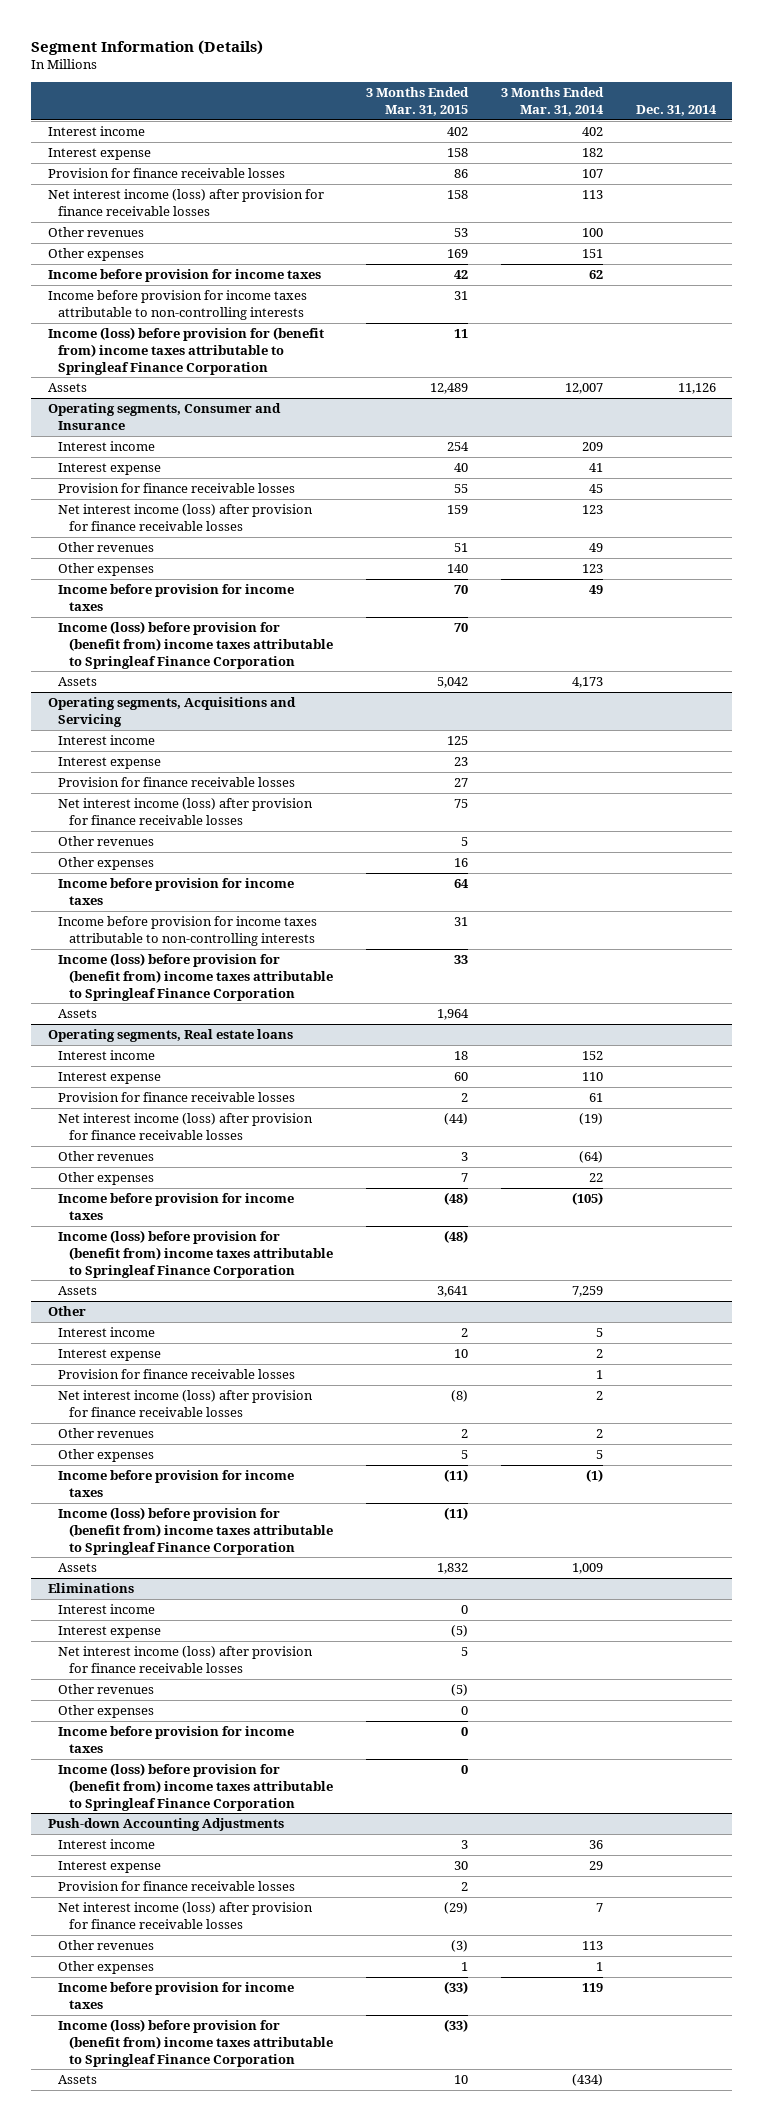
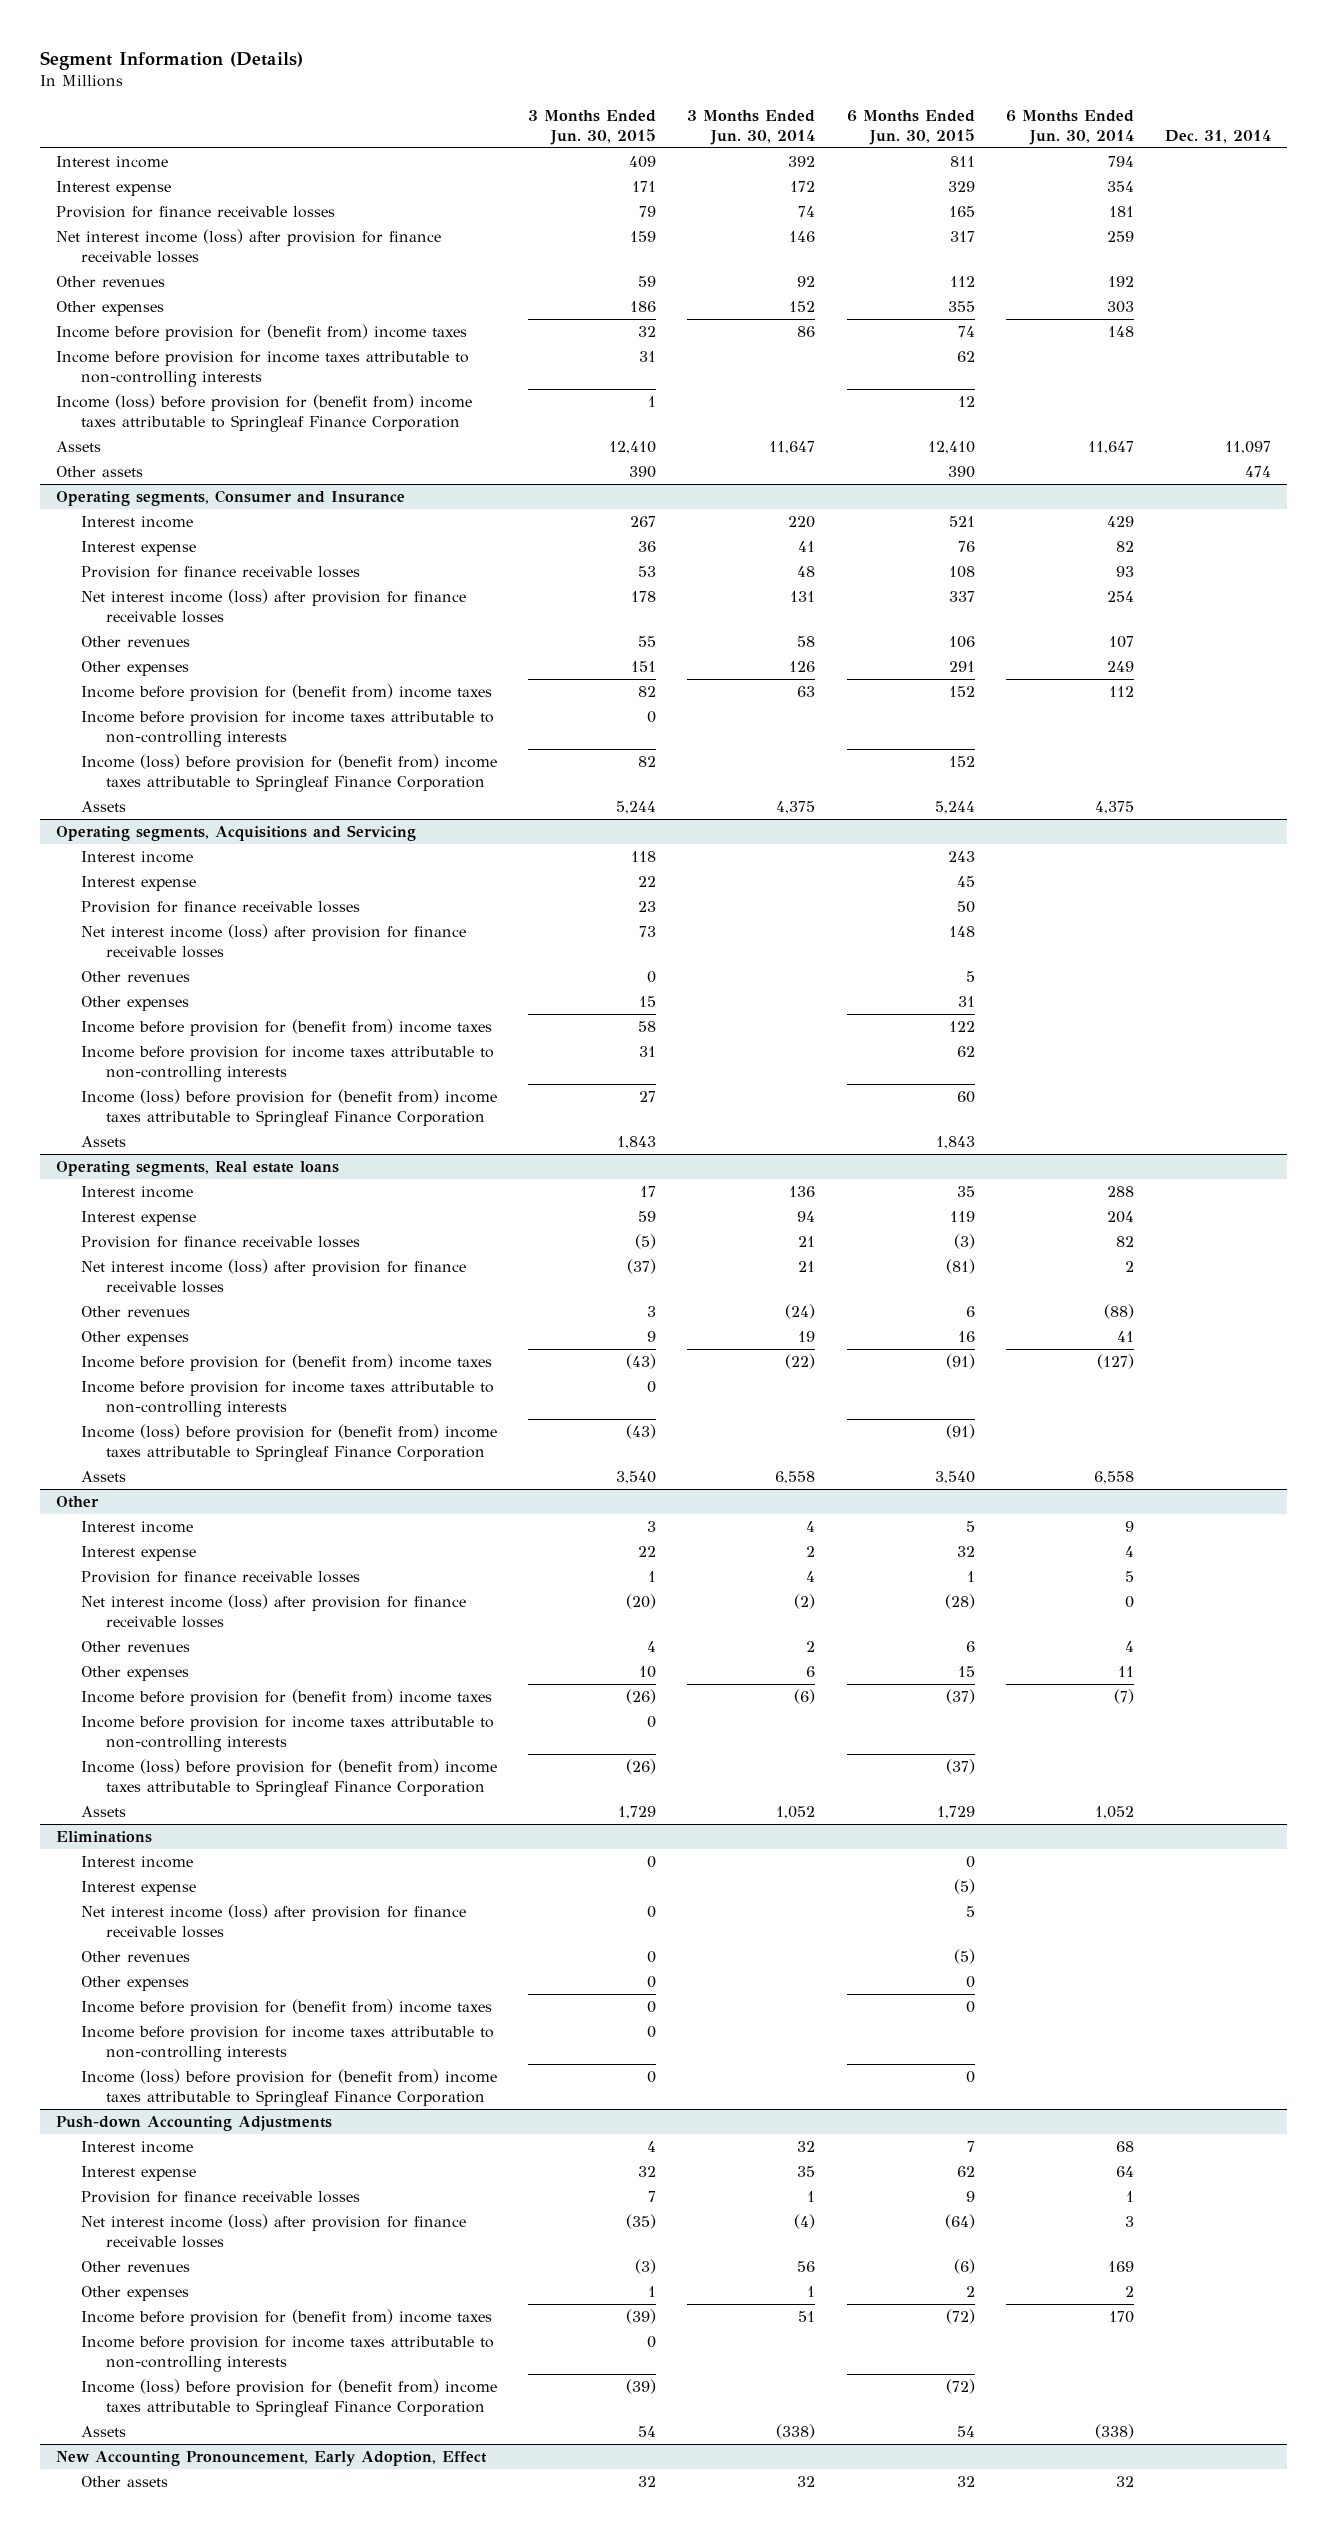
- | 3 Months Ended Mar. 31, 2015 | 3 Months Ended Mar. 31, 2014 | Dec. 31, 2014
+ | 3 Months Ended Jun. 30, 2015 | 3 Months Ended Jun. 30, 2014 | 6 Months Ended Jun. 30, 2015 | 6 Months Ended Jun. 30, 2014 | Dec. 31, 2014
- Income before provision for income taxes | 42 | 62 |
+ Income before provision for (benefit from) income taxes | 32 | 86 | 74 | 148 |
- Assets | 12,489 | 12,007 | 11,126
+ Assets | 12,410 | 11,647 | 12,410 | 11,647 | 11,097
+ Other assets | 390 | | 390 | | 474
@ Operating segments, Consumer and Insurance
- Income before provision for income taxes | 70 | 49 |
+ Income before provision for (benefit from) income taxes | 82 | 63 | 152 | 112 |
+ Income before provision for income taxes attributable to non-controlling interests | 0 | | | |
@ Operating segments, Acquisitions and Servicing
- Income before provision for income taxes | 64 | |
+ Income before provision for (benefit from) income taxes | 58 | | 122 | |
@ Operating segments, Real estate loans
- Income before provision for income taxes | (48) | (105) |
+ Income before provision for (benefit from) income taxes | (43) | (22) | (91) | (127) |
+ Income before provision for income taxes attributable to non-controlling interests | 0 | | | |
@ Other
- Income before provision for income taxes | (11) | (1) |
+ Income before provision for (benefit from) income taxes | (26) | (6) | (37) | (7) |
+ Income before provision for income taxes attributable to non-controlling interests | 0 | | | |
@ Eliminations
- Income before provision for income taxes | 0 | |
+ Income before provision for (benefit from) income taxes | 0 | | 0 | |
+ Income before provision for income taxes attributable to non-controlling interests | 0 | | | |
@ Push-down Accounting Adjustments
- Income before provision for income taxes | (33) | 119 |
+ Income before provision for (benefit from) income taxes | (39) | 51 | (72) | 170 |
+ Income before provision for income taxes attributable to non-controlling interests | 0 | | | |
+ New Accounting Pronouncement, Early Adoption, Effect
+ Other assets | 32 | 32 | 32 | 32 |

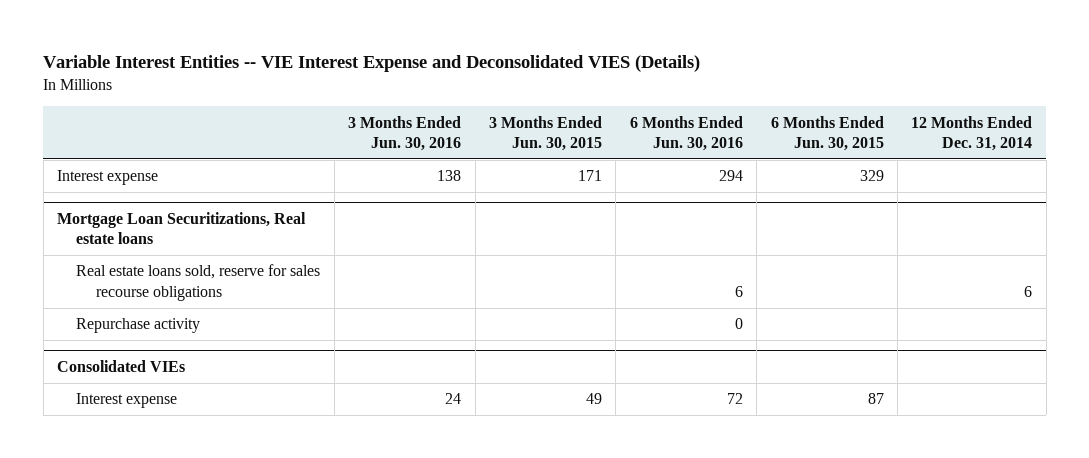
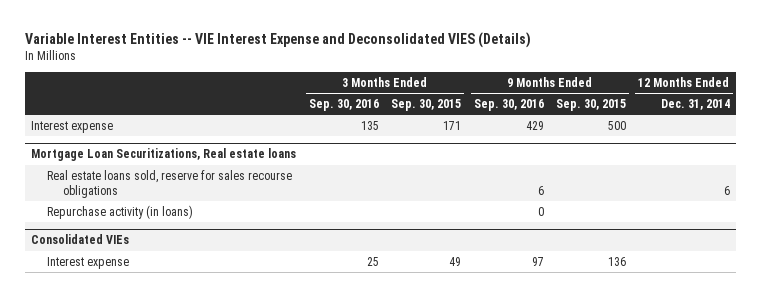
- | 3 Months Ended Jun. 30, 2016 | 3 Months Ended Jun. 30, 2015 | 6 Months Ended Jun. 30, 2016 | 6 Months Ended Jun. 30, 2015 | 12 Months Ended Dec. 31, 2014
+ | 3 Months Ended Sep. 30, 2016 | 3 Months Ended Sep. 30, 2015 | 9 Months Ended Sep. 30, 2016 | 9 Months Ended Sep. 30, 2015 | 12 Months Ended Dec. 31, 2014
@ Mortgage Loan Securitizations, Real estate loans
- Repurchase activity | | | 0 | |
+ Repurchase activity (in loans) | | | 0 | |

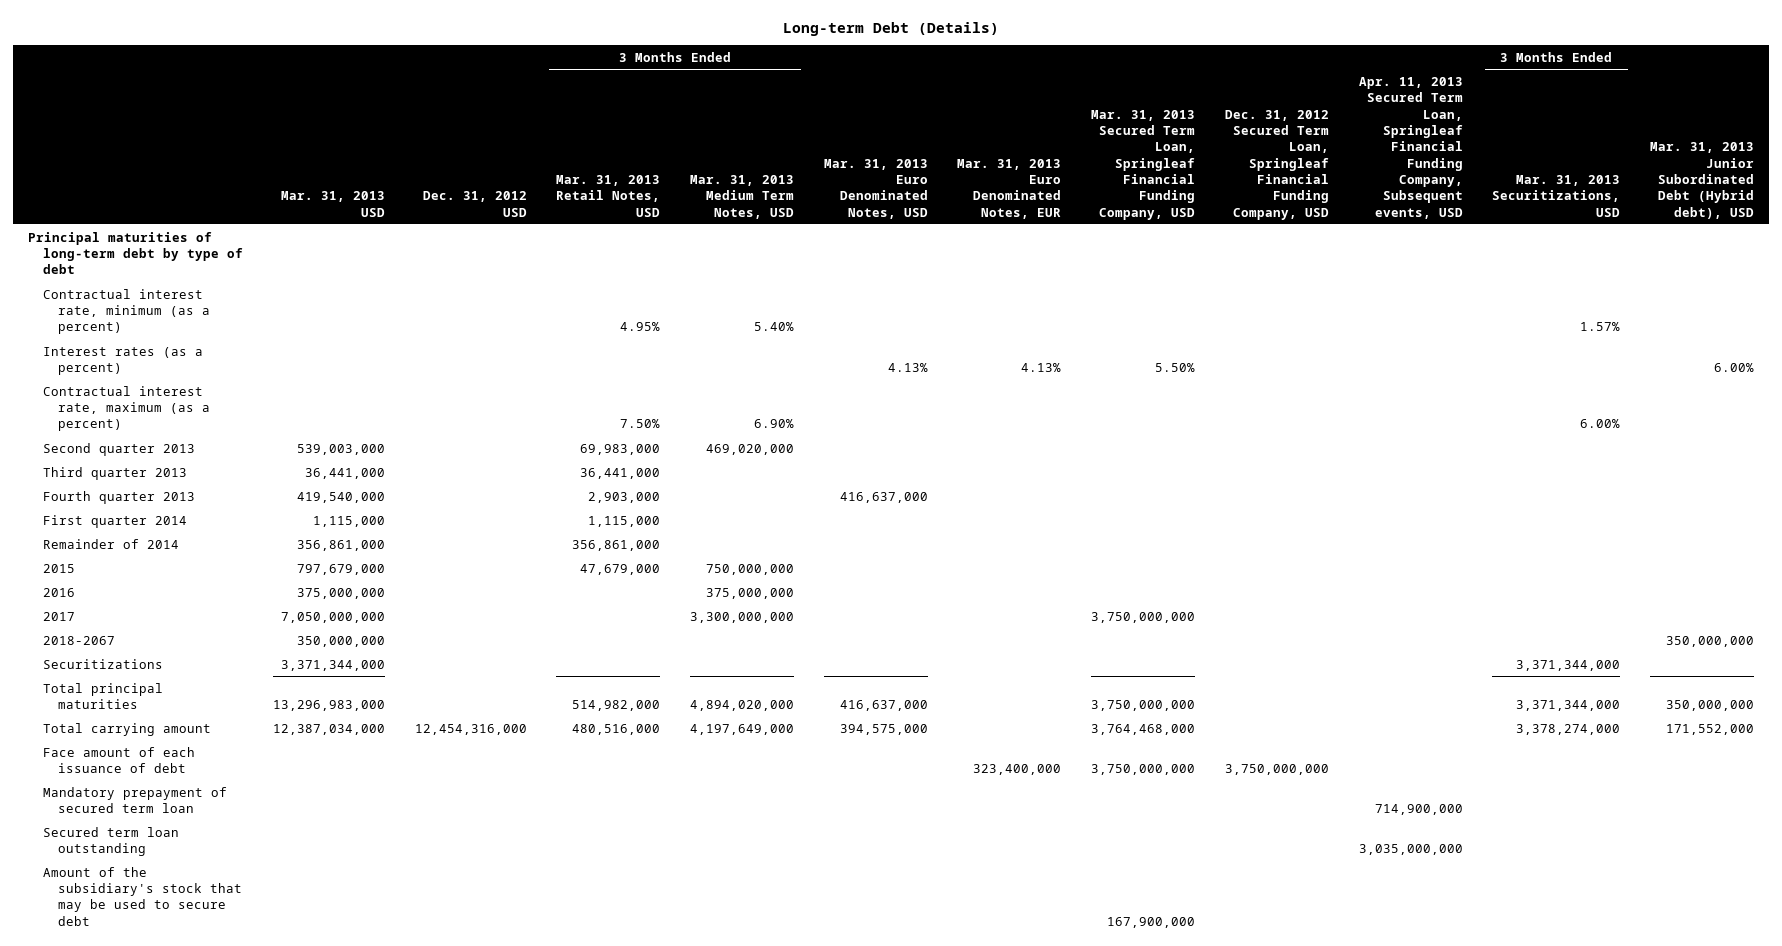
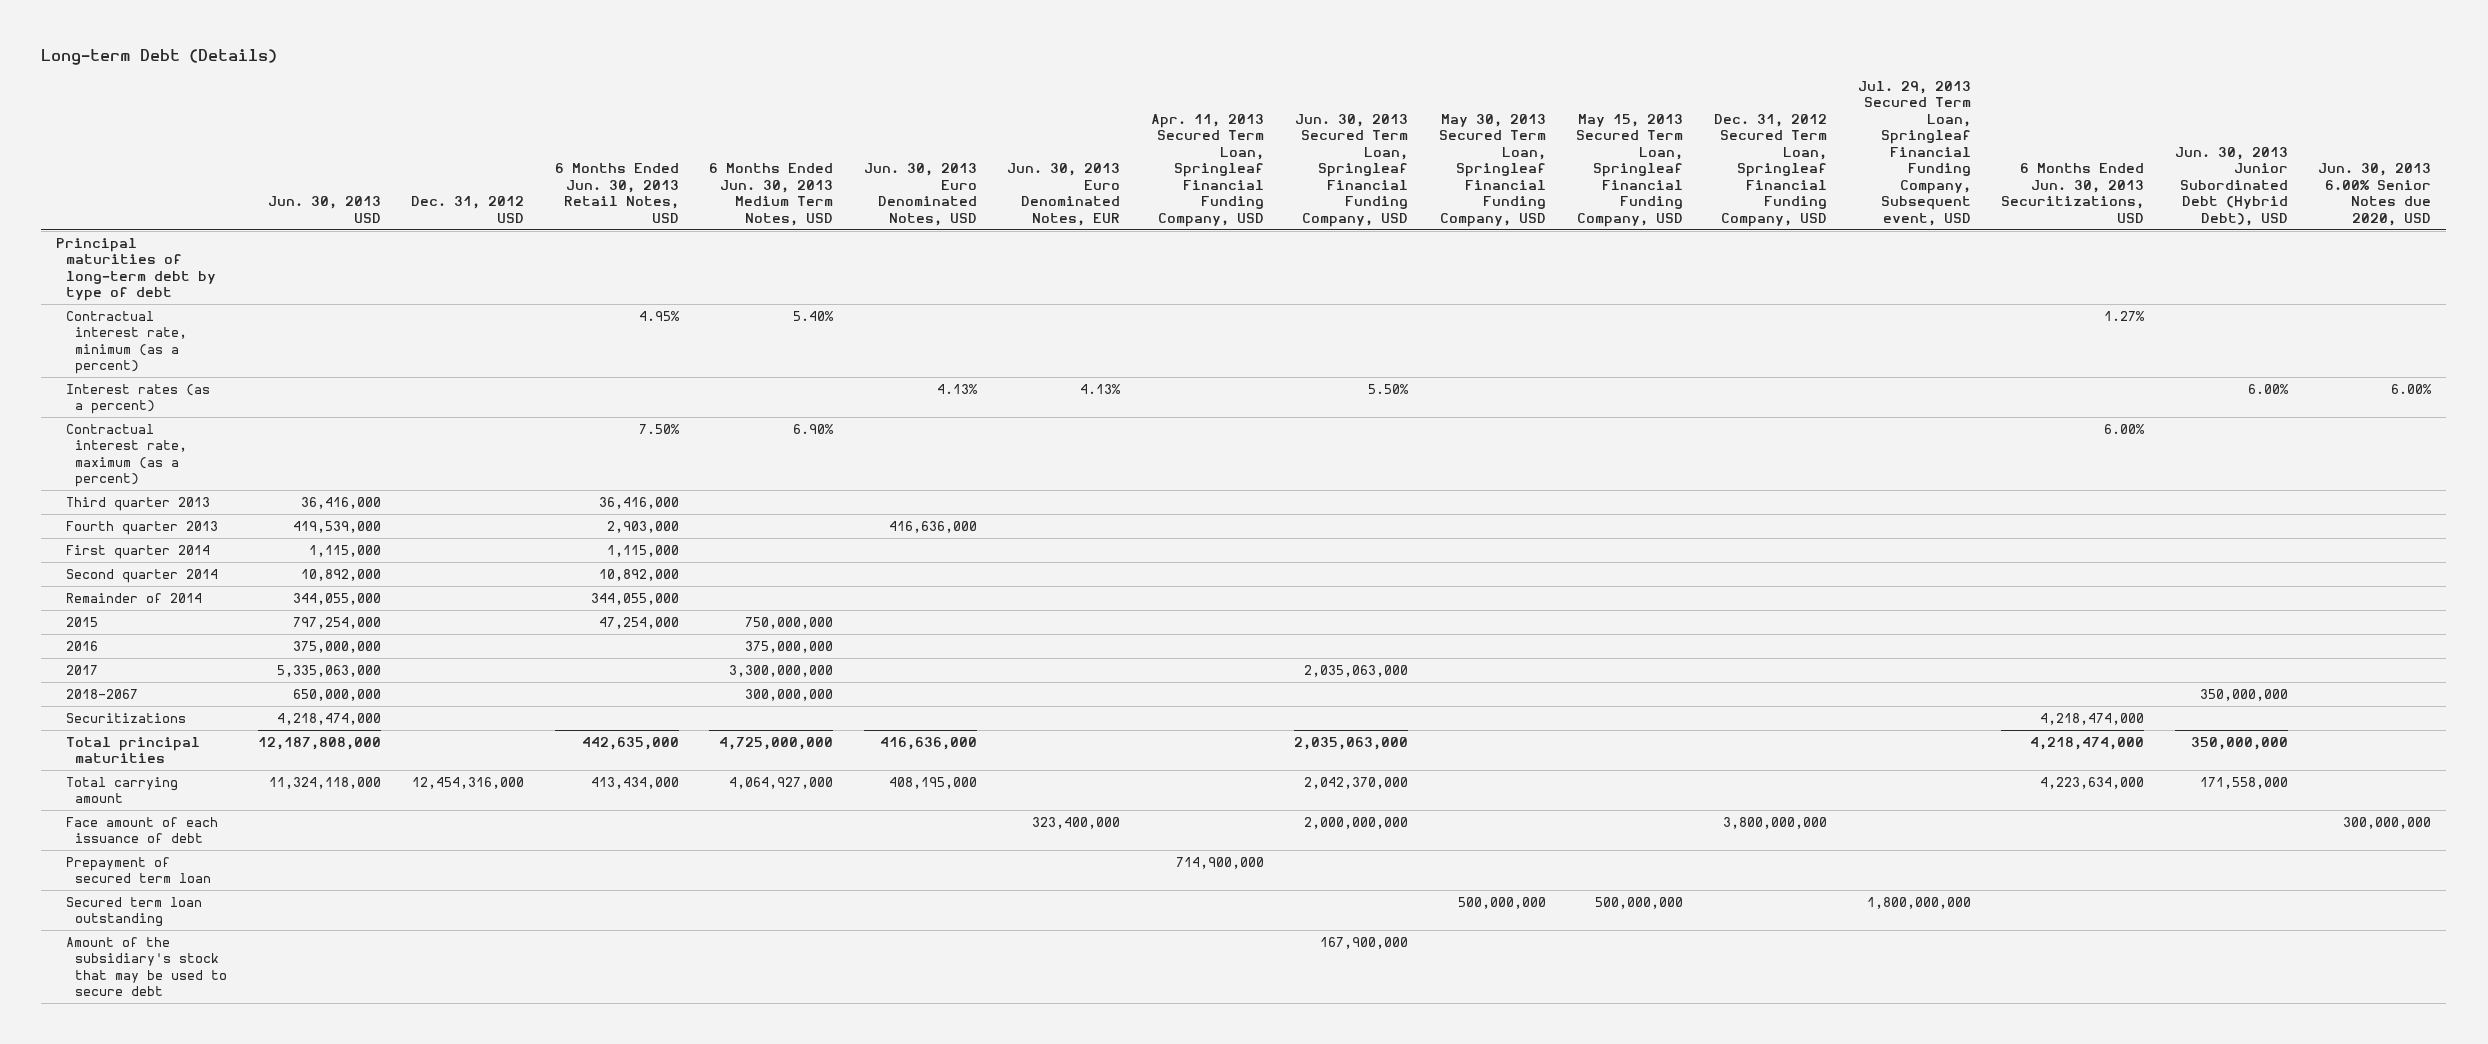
- | Mar. 31, 2013 USD | Dec. 31, 2012 USD | 3 Months Ended Mar. 31, 2013 Retail Notes, USD | 3 Months Ended Mar. 31, 2013 Medium Term Notes, USD | Mar. 31, 2013 Euro Denominated Notes, USD | Mar. 31, 2013 Euro Denominated Notes, EUR | Mar. 31, 2013 Secured Term Loan, Springleaf Financial Funding Company, USD | Dec. 31, 2012 Secured Term Loan, Springleaf Financial Funding Company, USD | Apr. 11, 2013 Secured Term Loan, Springleaf Financial Funding Company, Subsequent events, USD | 3 Months Ended Mar. 31, 2013 Securitizations, USD | Mar. 31, 2013 Junior Subordinated Debt (Hybrid debt), USD
+ | Jun. 30, 2013 USD | Dec. 31, 2012 USD | 6 Months Ended Jun. 30, 2013 Retail Notes, USD | 6 Months Ended Jun. 30, 2013 Medium Term Notes, USD | Jun. 30, 2013 Euro Denominated Notes, USD | Jun. 30, 2013 Euro Denominated Notes, EUR | Apr. 11, 2013 Secured Term Loan, Springleaf Financial Funding Company, USD | Jun. 30, 2013 Secured Term Loan, Springleaf Financial Funding Company, USD | May 30, 2013 Secured Term Loan, Springleaf Financial Funding Company, USD | May 15, 2013 Secured Term Loan, Springleaf Financial Funding Company, USD | Dec. 31, 2012 Secured Term Loan, Springleaf Financial Funding Company, USD | Jul. 29, 2013 Secured Term Loan, Springleaf Financial Funding Company, Subsequent event, USD | 6 Months Ended Jun. 30, 2013 Securitizations, USD | Jun. 30, 2013 Junior Subordinated Debt (Hybrid Debt), USD | Jun. 30, 2013 6.00% Senior Notes due 2020, USD
- Second quarter 2013 | 539,003,000 | | 69,983,000 | 469,020,000 | | | | | | |
+ Second quarter 2014 | 10,892,000 | | 10,892,000 | | | | | | | | | | | |
- Face amount of each issuance of debt | | | | | | 323,400,000 | 3,750,000,000 | 3,750,000,000 | | |
- Mandatory prepayment of secured term loan | | | | | | | | | 714,900,000 | |
+ Face amount of each issuance of debt | | | | | | 323,400,000 | | 2,000,000,000 | | | 3,800,000,000 | | | | 300,000,000
+ Prepayment of secured term loan | | | | | | | 714,900,000 | | | | | | | |

